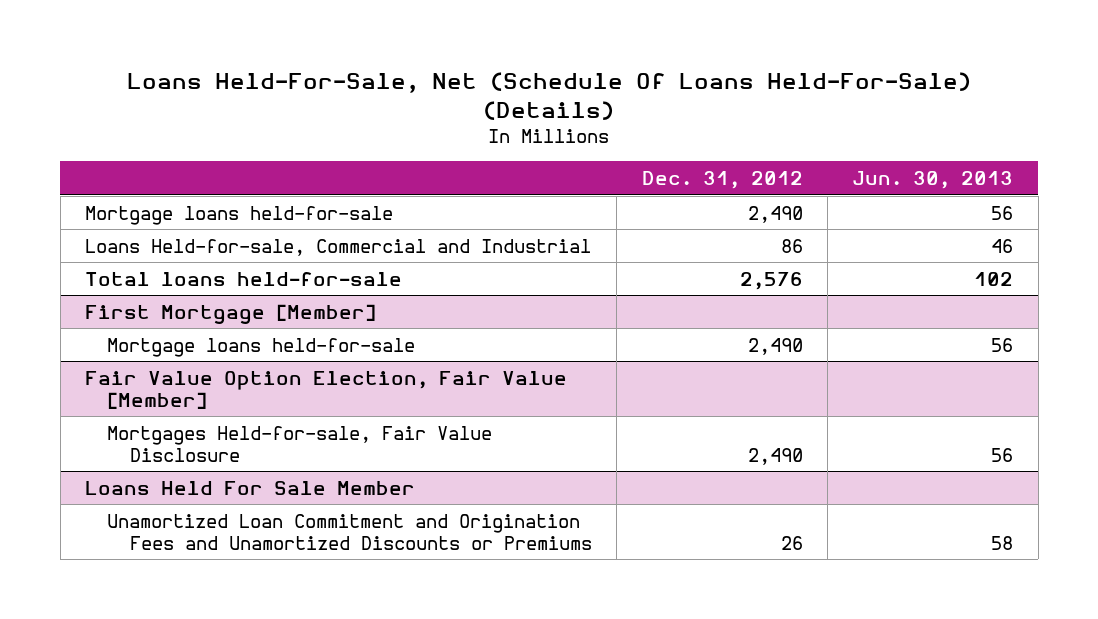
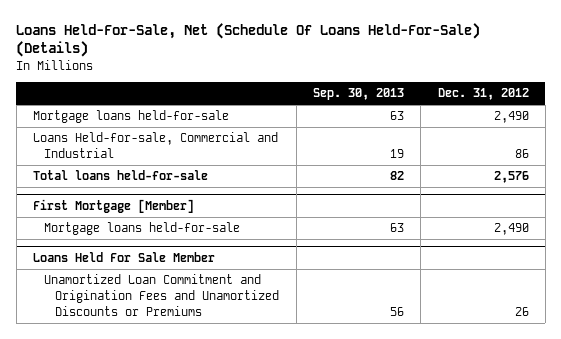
- | Dec. 31, 2012 | Jun. 30, 2013
+ | Sep. 30, 2013 | Dec. 31, 2012
- Fair Value Option Election, Fair Value [Member]
- Mortgages Held-for-sale, Fair Value Disclosure | 2,490 | 56

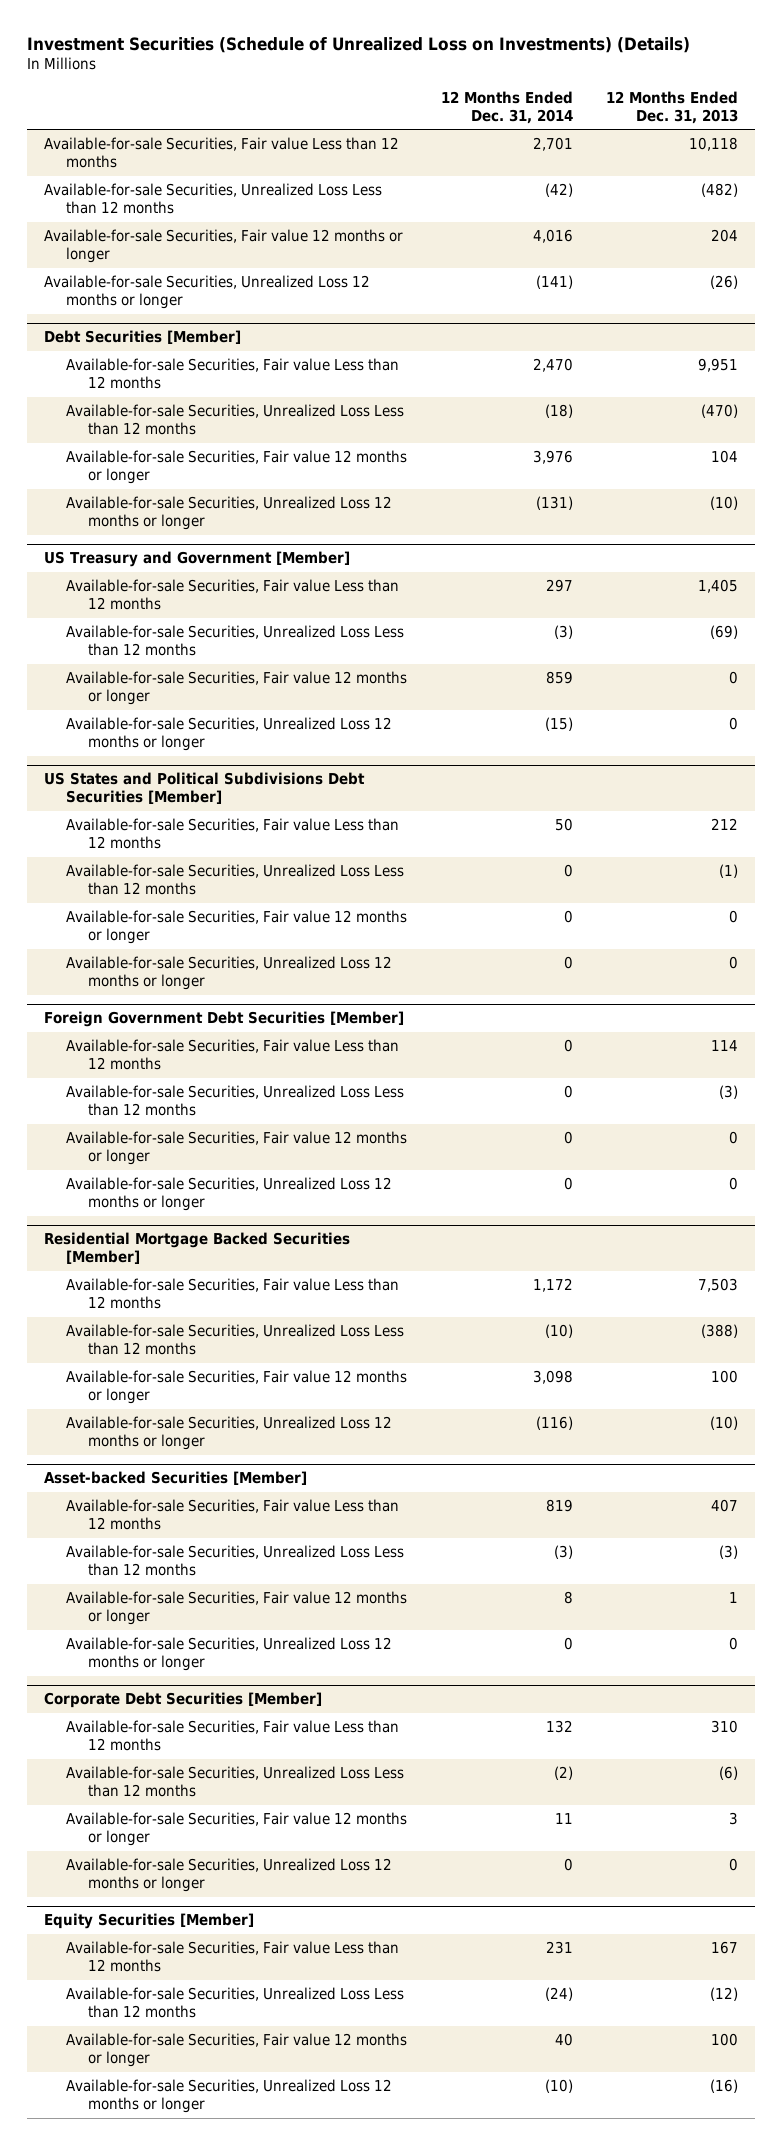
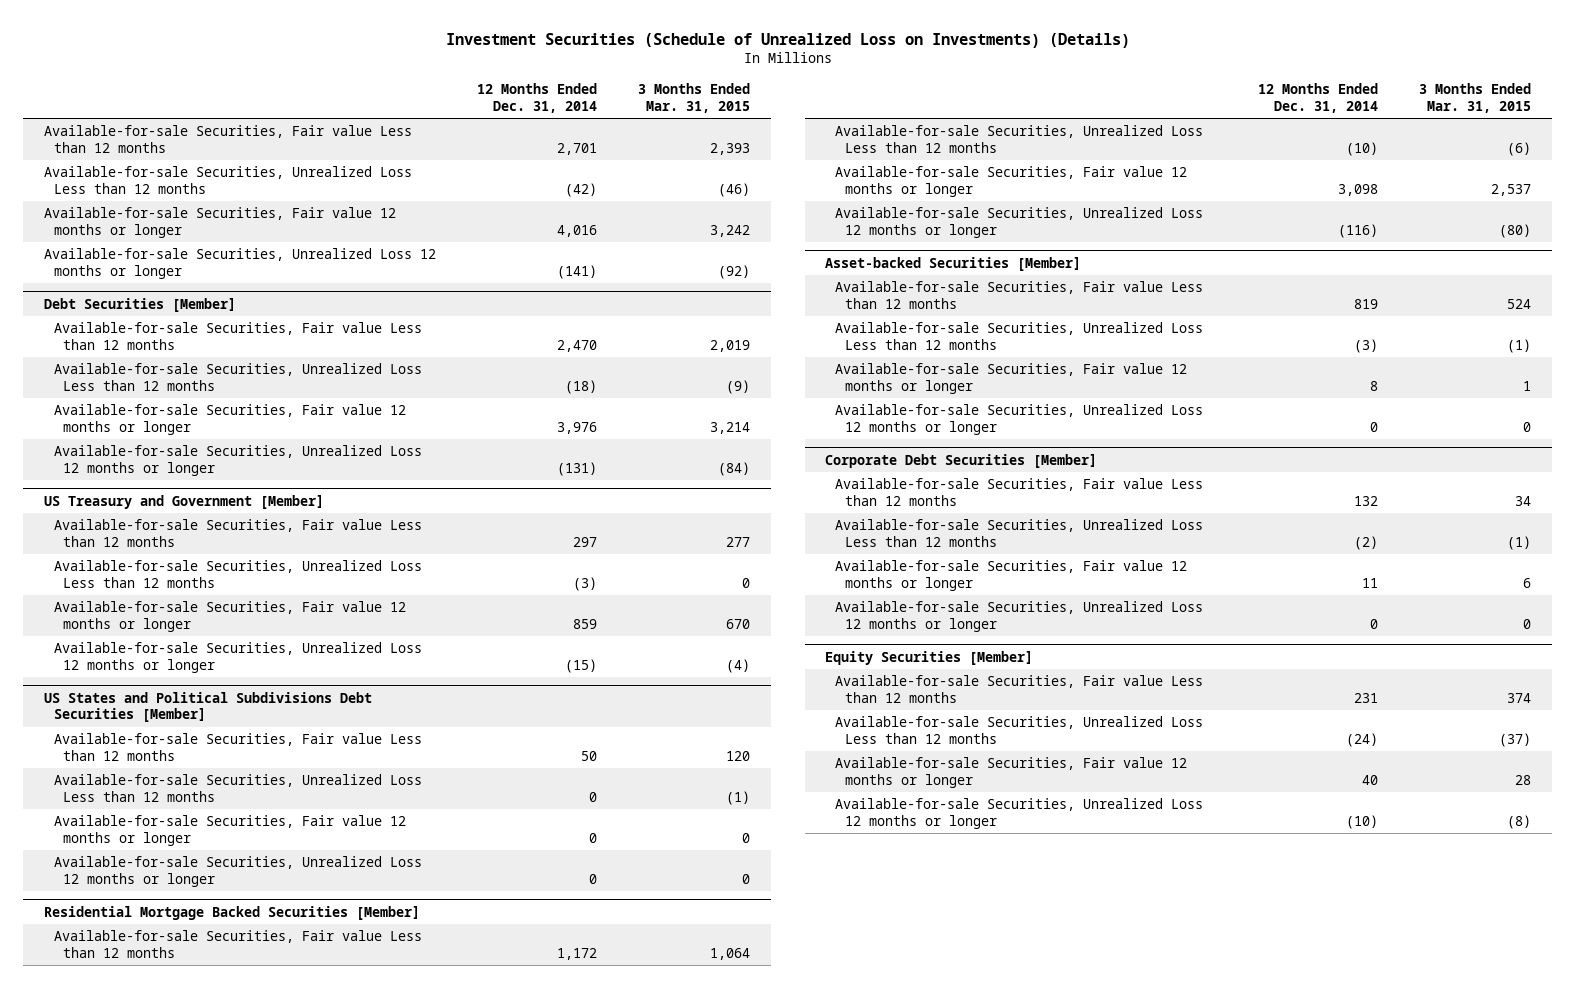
- | 12 Months Ended Dec. 31, 2014 | 12 Months Ended Dec. 31, 2013
+ | 12 Months Ended Dec. 31, 2014 | 3 Months Ended Mar. 31, 2015
- Foreign Government Debt Securities [Member]
- Available-for-sale Securities, Fair value Less than 12 months | 0 | 114
- Available-for-sale Securities, Unrealized Loss Less than 12 months | 0 | (3)
- Available-for-sale Securities, Fair value 12 months or longer | 0 | 0
- Available-for-sale Securities, Unrealized Loss 12 months or longer | 0 | 0

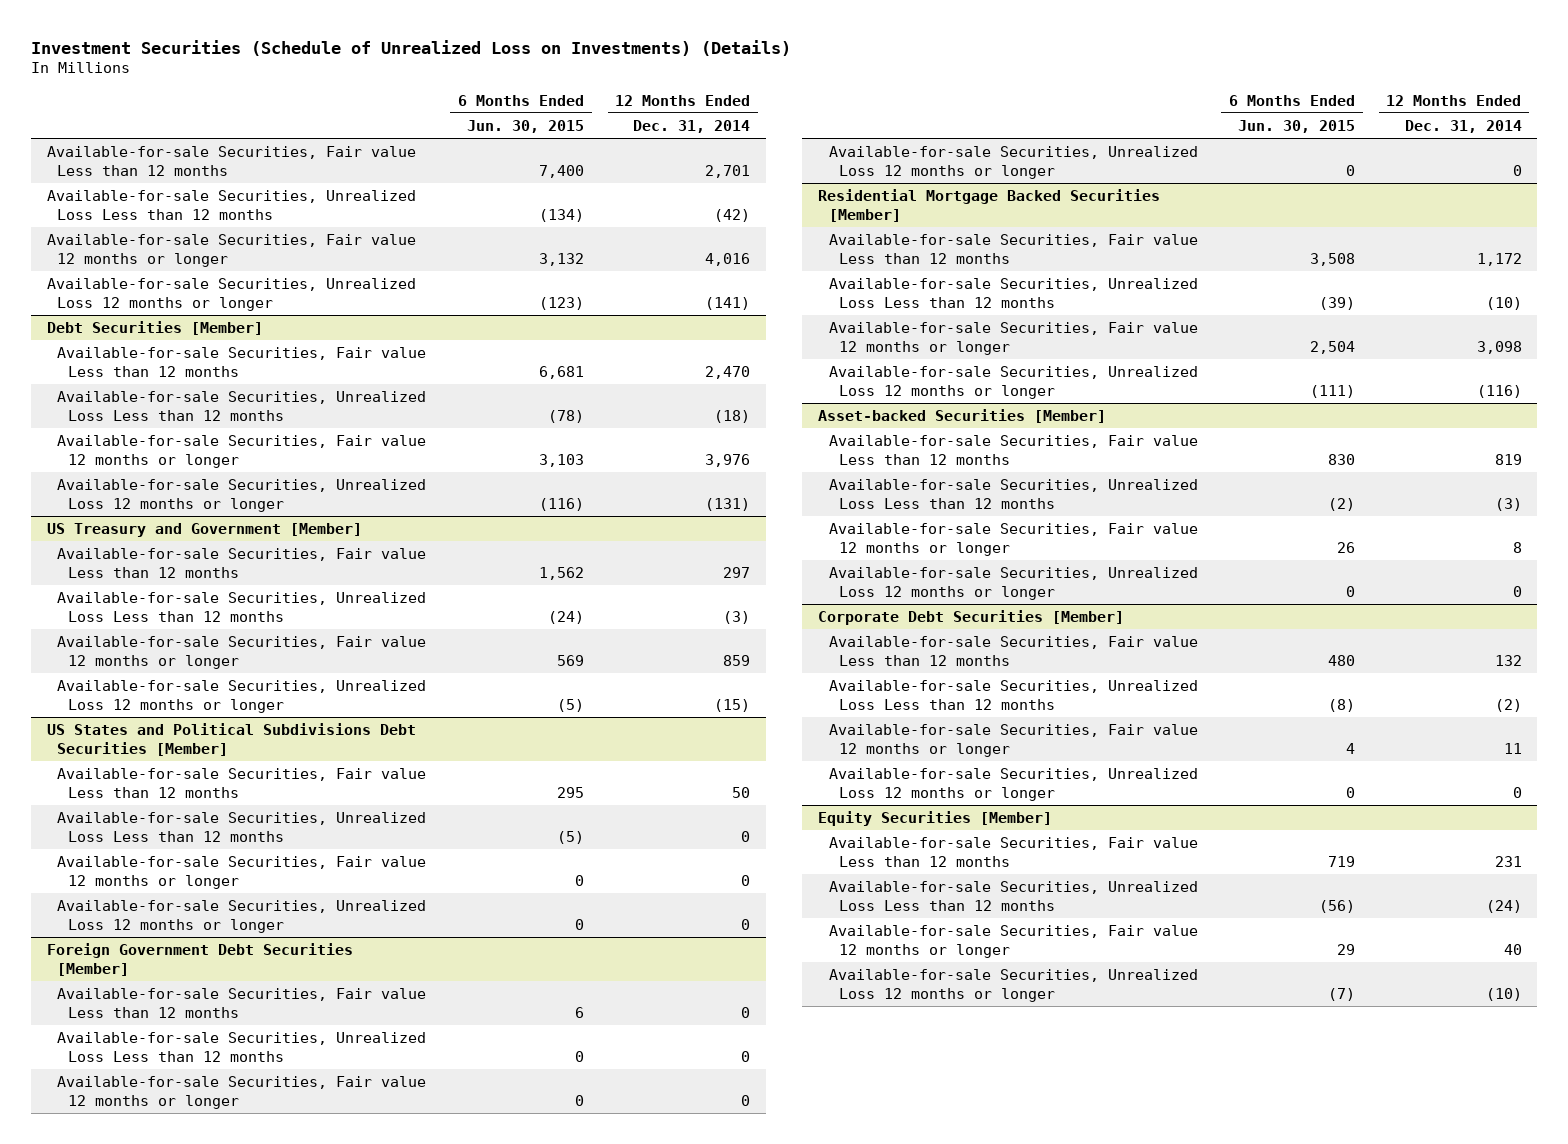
- | 12 Months Ended Dec. 31, 2014 | 3 Months Ended Mar. 31, 2015
+ | 6 Months Ended Jun. 30, 2015 | 12 Months Ended Dec. 31, 2014
+ Foreign Government Debt Securities [Member]
+ Available-for-sale Securities, Fair value Less than 12 months | 6 | 0
+ Available-for-sale Securities, Unrealized Loss Less than 12 months | 0 | 0
+ Available-for-sale Securities, Fair value 12 months or longer | 0 | 0
+ Available-for-sale Securities, Unrealized Loss 12 months or longer | 0 | 0

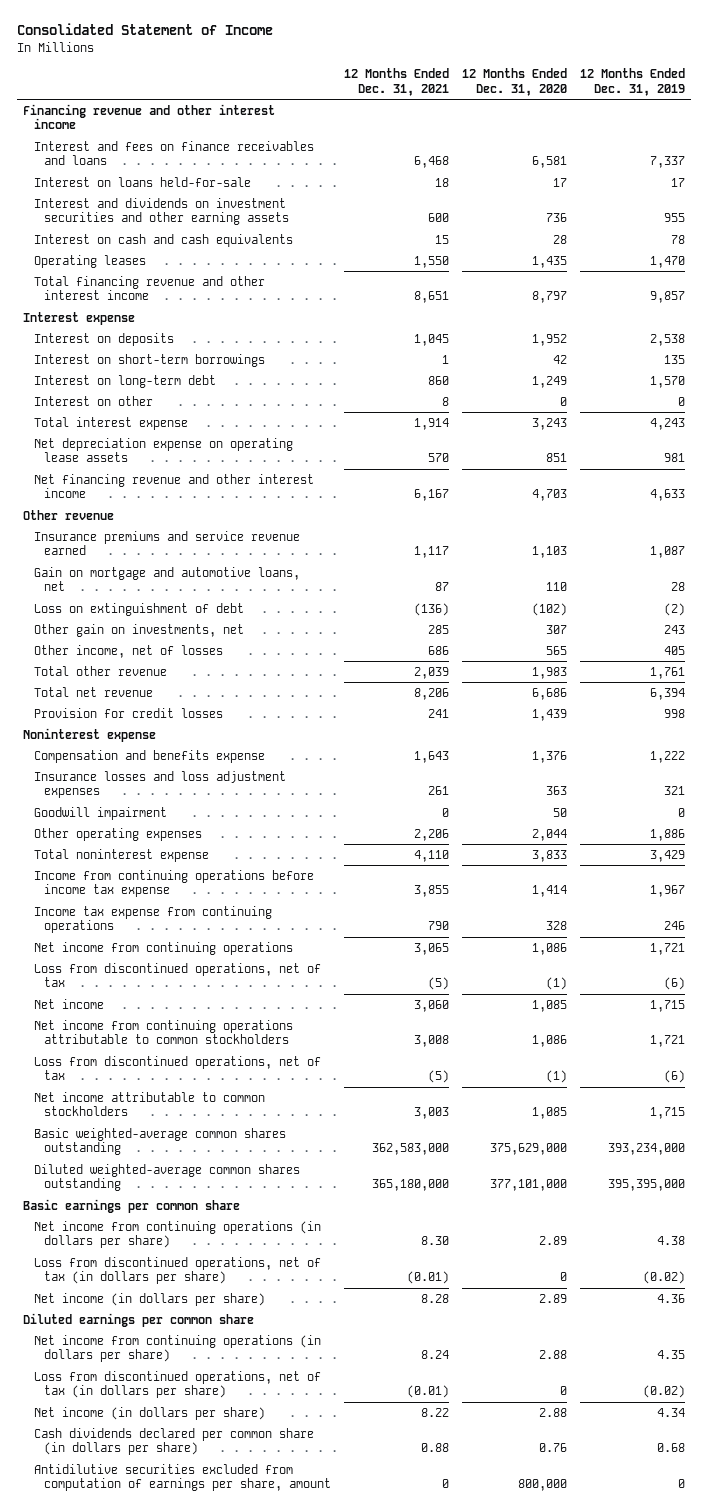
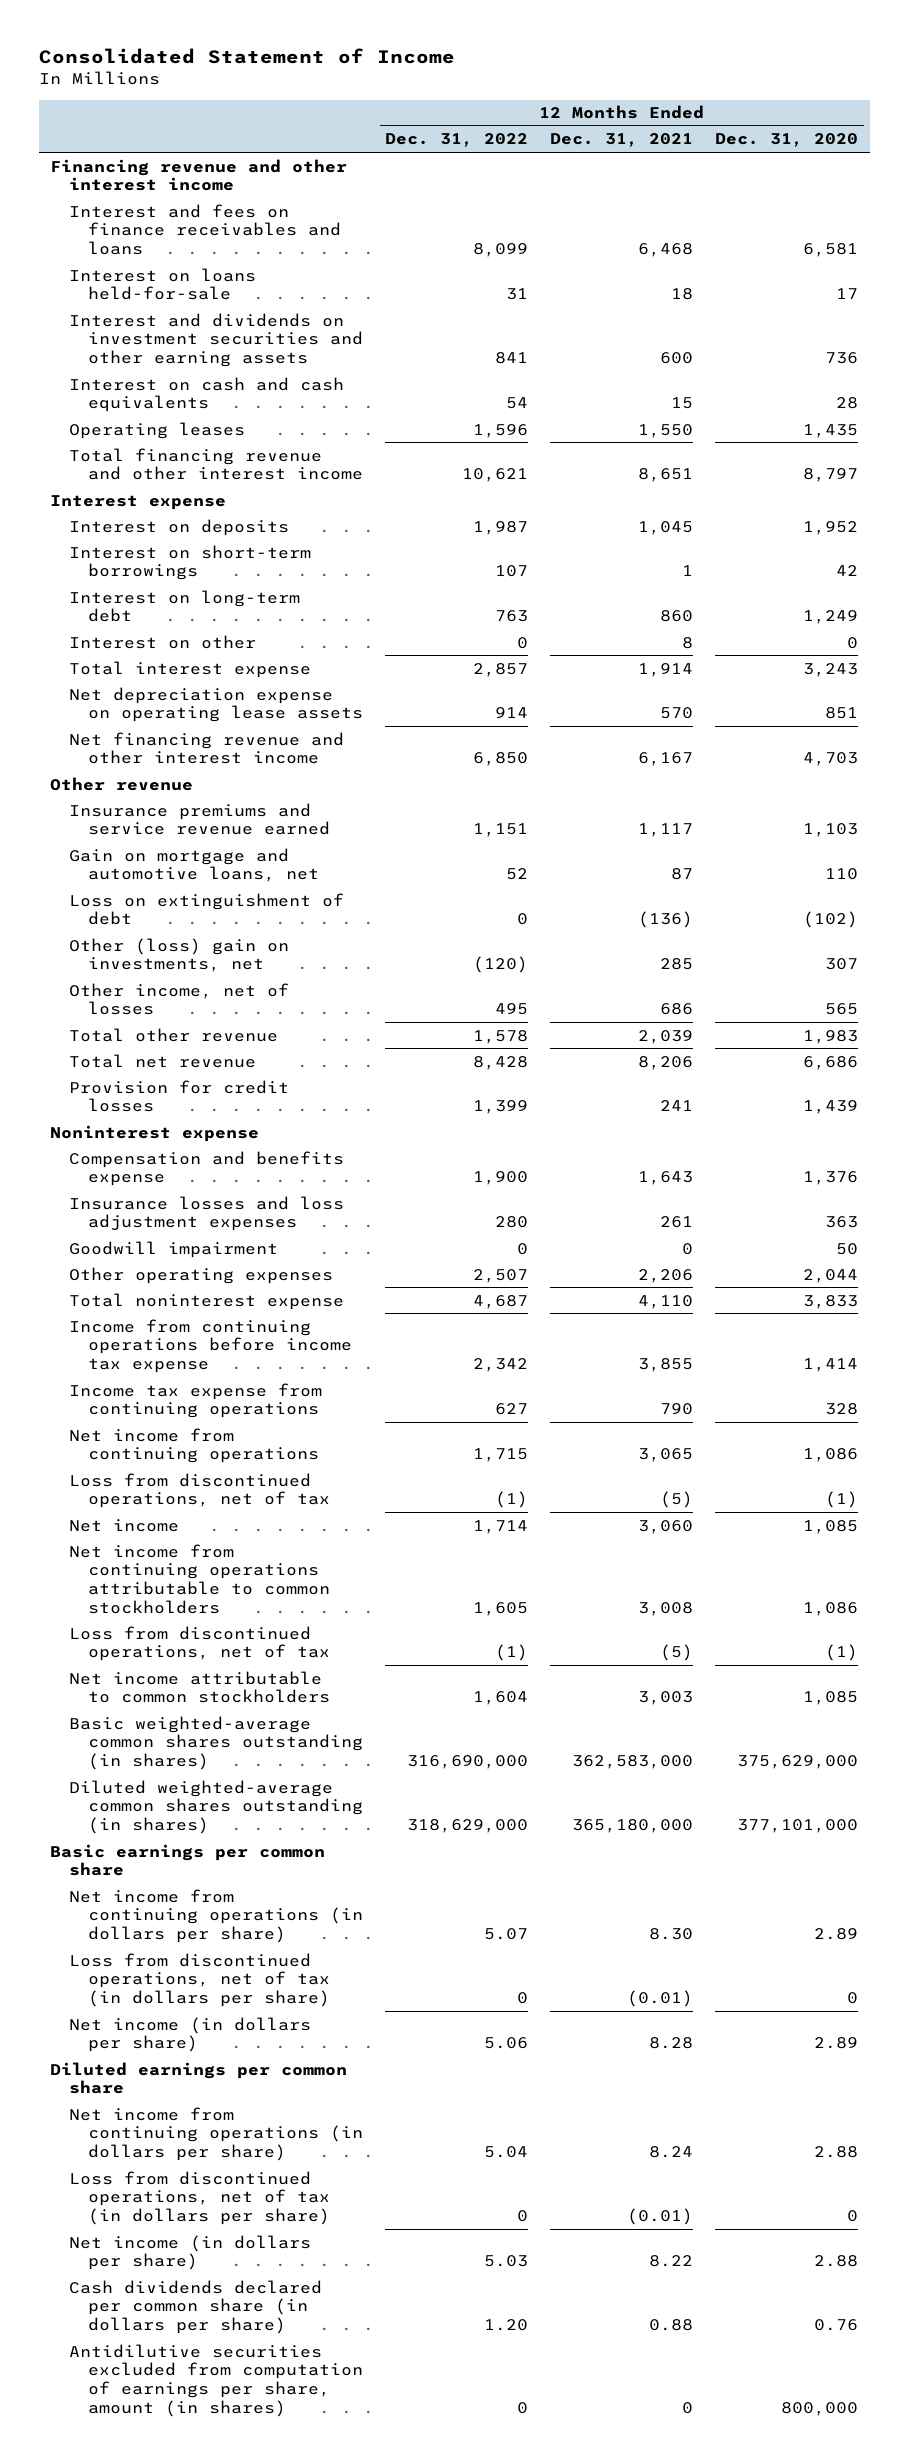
- | 12 Months Ended Dec. 31, 2021 | 12 Months Ended Dec. 31, 2020 | 12 Months Ended Dec. 31, 2019
+ | 12 Months Ended Dec. 31, 2022 | 12 Months Ended Dec. 31, 2021 | 12 Months Ended Dec. 31, 2020
- Other gain on investments, net | 285 | 307 | 243
+ Other (loss) gain on investments, net | (120) | 285 | 307
- Basic weighted-average common shares outstanding | 362,583,000 | 375,629,000 | 393,234,000
- Diluted weighted-average common shares outstanding | 365,180,000 | 377,101,000 | 395,395,000
+ Basic weighted-average common shares outstanding (in shares) | 316,690,000 | 362,583,000 | 375,629,000
+ Diluted weighted-average common shares outstanding (in shares) | 318,629,000 | 365,180,000 | 377,101,000
- Antidilutive securities excluded from computation of earnings per share, amount | 0 | 800,000 | 0
+ Antidilutive securities excluded from computation of earnings per share, amount (in shares) | 0 | 0 | 800,000

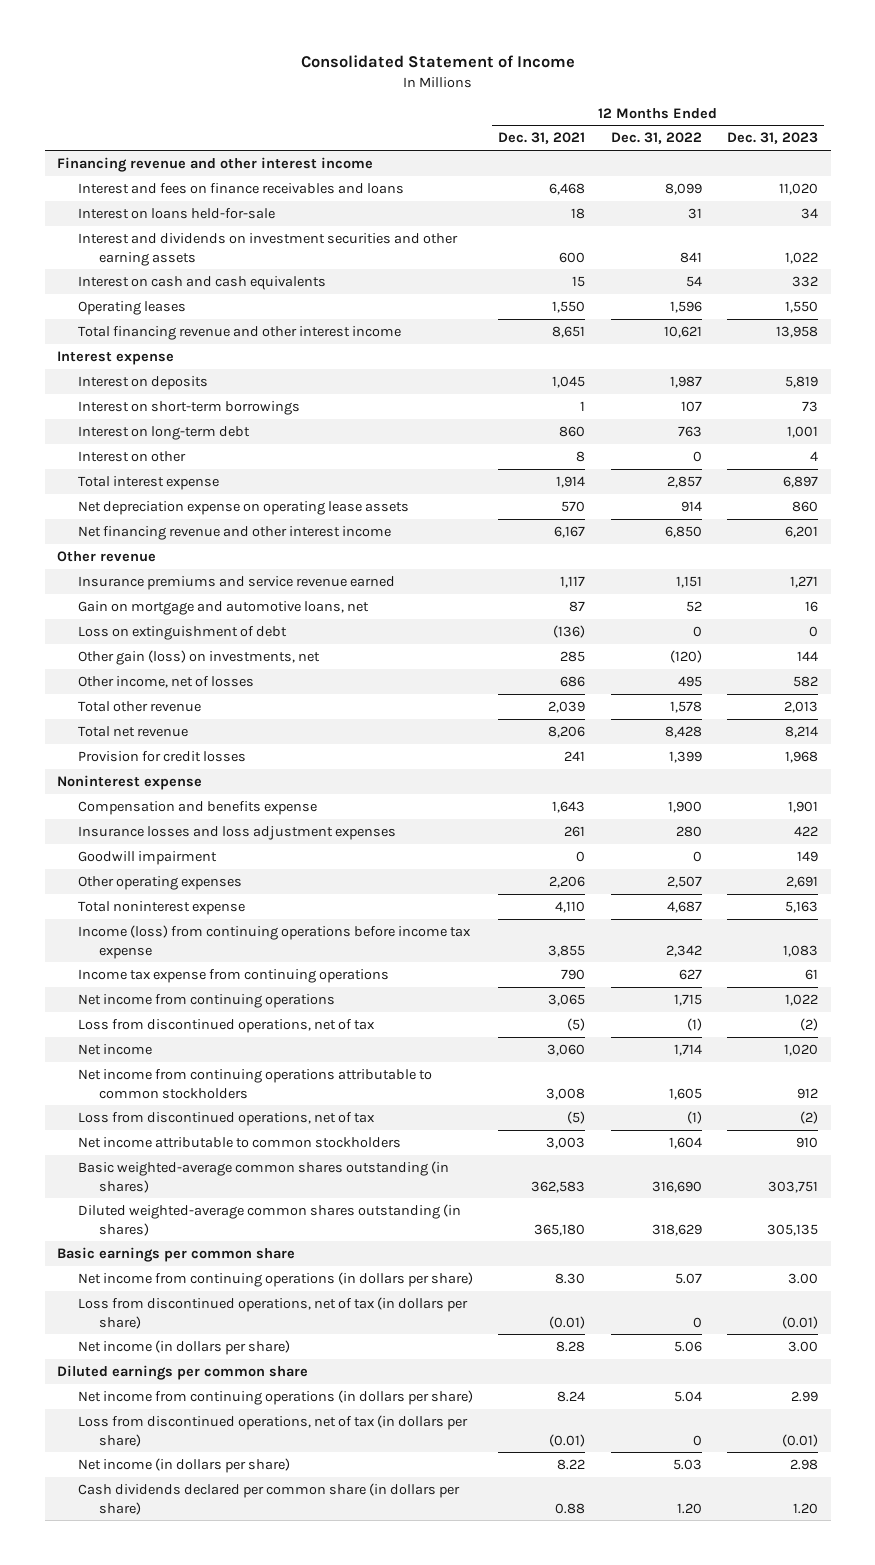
- | 12 Months Ended Dec. 31, 2022 | 12 Months Ended Dec. 31, 2021 | 12 Months Ended Dec. 31, 2020
+ | 12 Months Ended Dec. 31, 2021 | 12 Months Ended Dec. 31, 2022 | 12 Months Ended Dec. 31, 2023
- Other (loss) gain on investments, net | (120) | 285 | 307
+ Other gain (loss) on investments, net | 285 | (120) | 144
- Income from continuing operations before income tax expense | 2,342 | 3,855 | 1,414
+ Income (loss) from continuing operations before income tax expense | 3,855 | 2,342 | 1,083
- Basic weighted-average common shares outstanding (in shares) | 316,690,000 | 362,583,000 | 375,629,000
- Diluted weighted-average common shares outstanding (in shares) | 318,629,000 | 365,180,000 | 377,101,000
+ Basic weighted-average common shares outstanding (in shares) | 362,583 | 316,690 | 303,751
+ Diluted weighted-average common shares outstanding (in shares) | 365,180 | 318,629 | 305,135
- Antidilutive securities excluded from computation of earnings per share, amount (in shares) | 0 | 0 | 800,000

